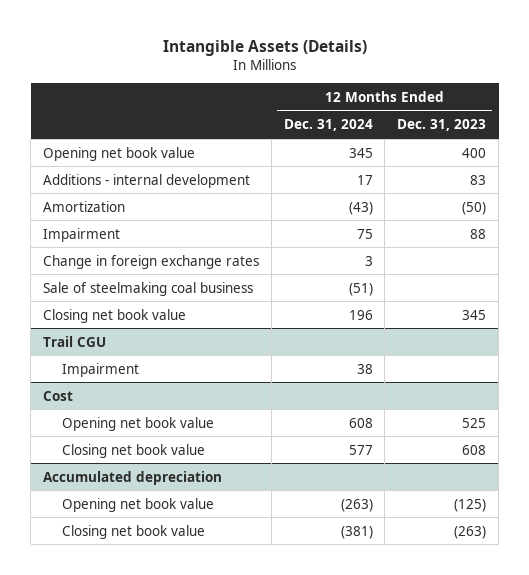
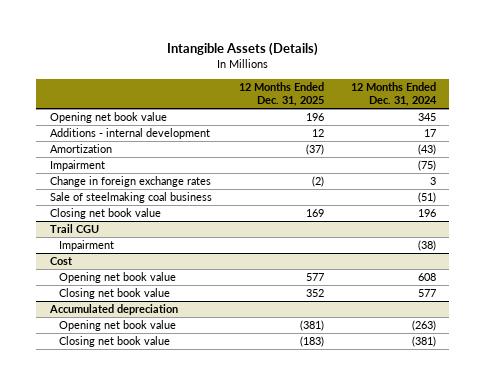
- | 12 Months Ended Dec. 31, 2024 | 12 Months Ended Dec. 31, 2023
+ | 12 Months Ended Dec. 31, 2025 | 12 Months Ended Dec. 31, 2024
- Impairment | 75 | 88
+ Impairment | | (75)
@ Trail CGU
- Impairment | 38 |
+ Impairment | | (38)

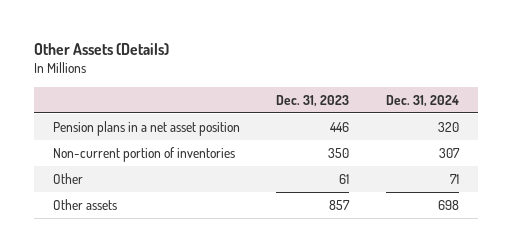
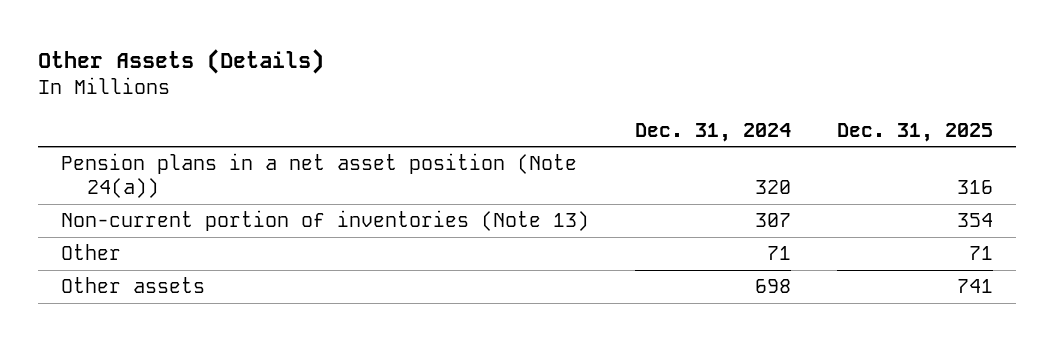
- | Dec. 31, 2023 | Dec. 31, 2024
+ | Dec. 31, 2024 | Dec. 31, 2025
- Pension plans in a net asset position | 446 | 320
- Non-current portion of inventories | 350 | 307
+ Pension plans in a net asset position (Note 24(a)) | 320 | 316
+ Non-current portion of inventories (Note 13) | 307 | 354

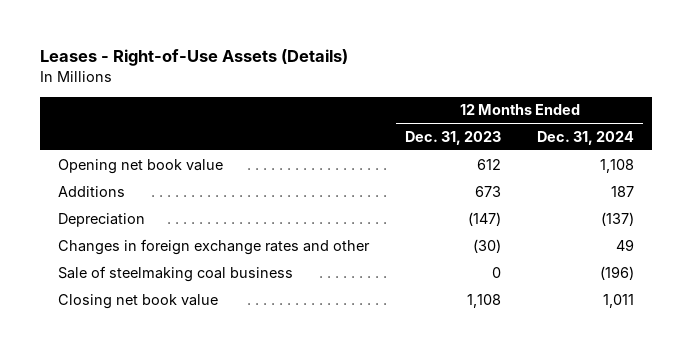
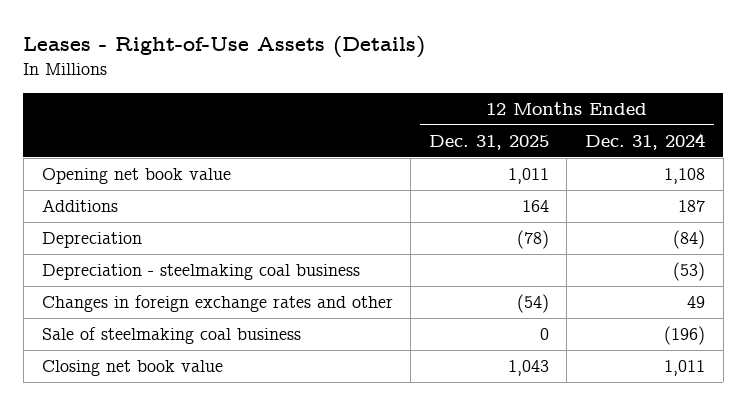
- | 12 Months Ended Dec. 31, 2023 | 12 Months Ended Dec. 31, 2024
+ | 12 Months Ended Dec. 31, 2025 | 12 Months Ended Dec. 31, 2024
- Depreciation | (147) | (137)
+ Depreciation | (78) | (84)
+ Depreciation - steelmaking coal business | | (53)

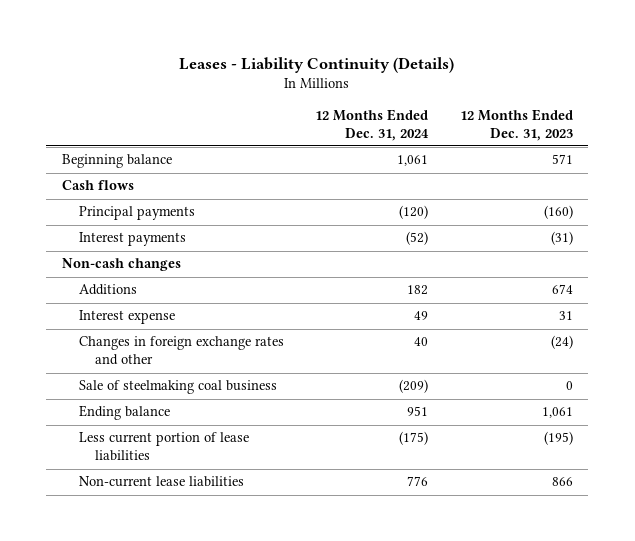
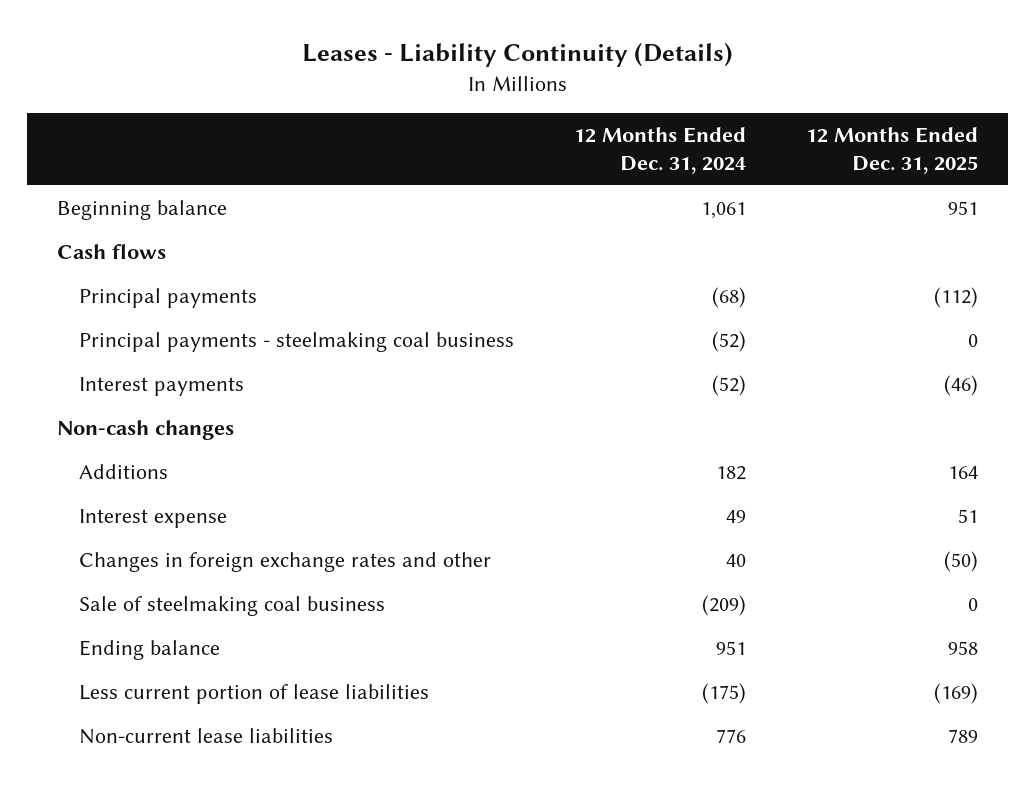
- | 12 Months Ended Dec. 31, 2024 | 12 Months Ended Dec. 31, 2023
+ | 12 Months Ended Dec. 31, 2024 | 12 Months Ended Dec. 31, 2025
- Principal payments | (120) | (160)
+ Principal payments | (68) | (112)
+ Principal payments - steelmaking coal business | (52) | 0

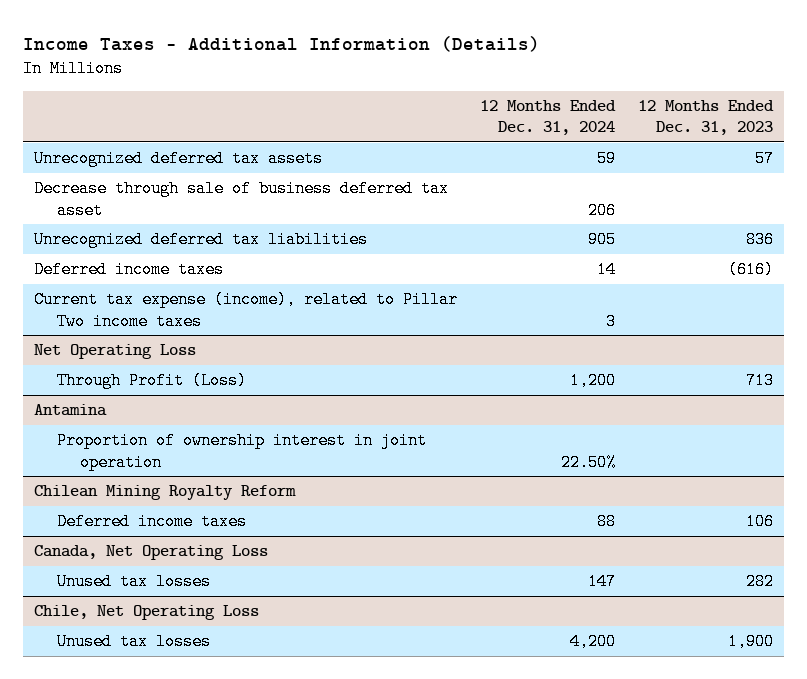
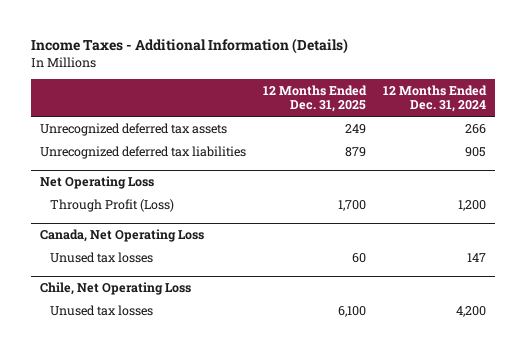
- | 12 Months Ended Dec. 31, 2024 | 12 Months Ended Dec. 31, 2023
+ | 12 Months Ended Dec. 31, 2025 | 12 Months Ended Dec. 31, 2024
- Unrecognized deferred tax assets | 59 | 57
- Decrease through sale of business deferred tax asset | 206 |
+ Unrecognized deferred tax assets | 249 | 266
- Deferred income taxes | 14 | (616)
- Current tax expense (income), related to Pillar Two income taxes | 3 |
- Antamina
- Proportion of ownership interest in joint operation | 22.50% |
- Chilean Mining Royalty Reform
- Deferred income taxes | 88 | 106

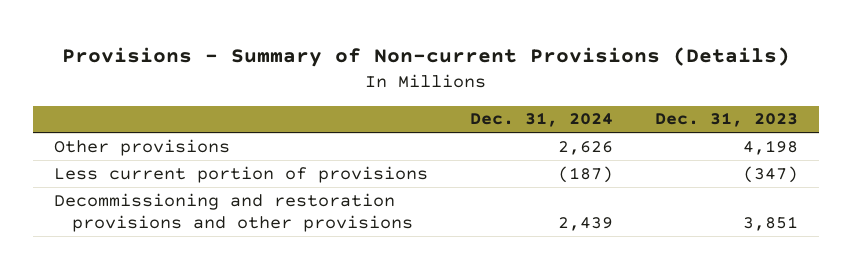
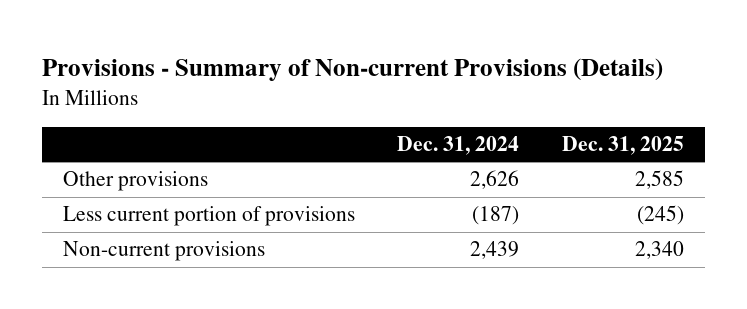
- | Dec. 31, 2024 | Dec. 31, 2023
+ | Dec. 31, 2024 | Dec. 31, 2025
- Decommissioning and restoration provisions and other provisions | 2,439 | 3,851
+ Non-current provisions | 2,439 | 2,340

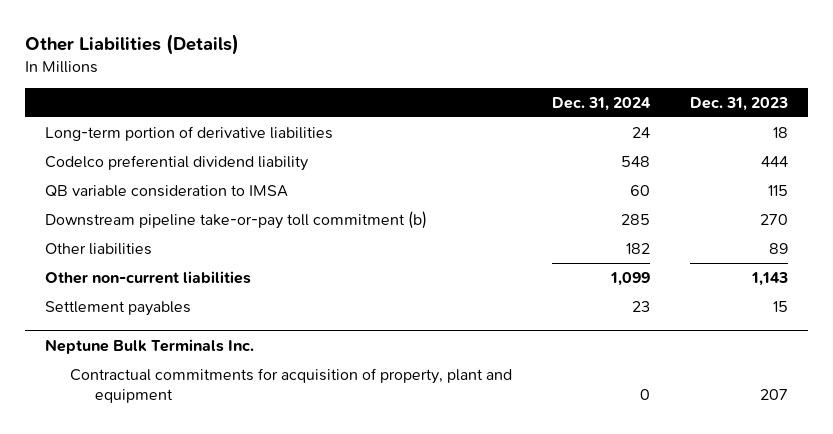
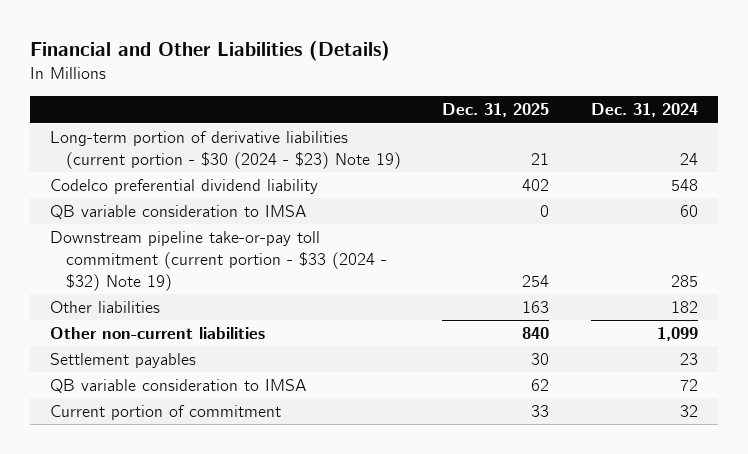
- Other Liabilities (Details)
+ Financial and Other Liabilities (Details)
- | Dec. 31, 2024 | Dec. 31, 2023
+ | Dec. 31, 2025 | Dec. 31, 2024
- Long-term portion of derivative liabilities | 24 | 18
+ Long-term portion of derivative liabilities (current portion - $30 (2024 - $23) Note 19) | 21 | 24
- Downstream pipeline take-or-pay toll commitment (b) | 285 | 270
+ Downstream pipeline take-or-pay toll commitment (current portion - $33 (2024 - $32) Note 19) | 254 | 285
- Neptune Bulk Terminals Inc.
- Contractual commitments for acquisition of property, plant and equipment | 0 | 207
+ QB variable consideration to IMSA | 62 | 72
+ Current portion of commitment | 33 | 32

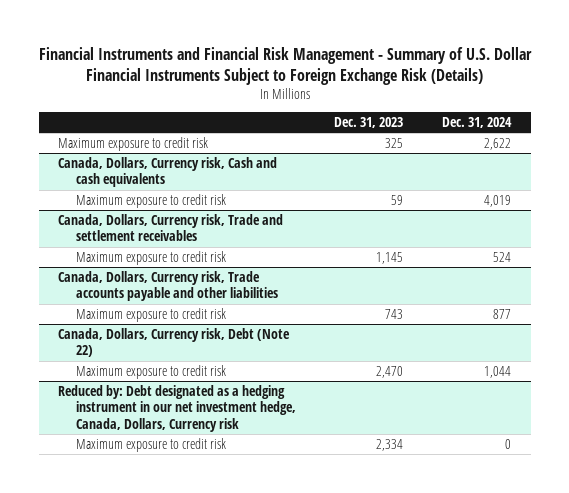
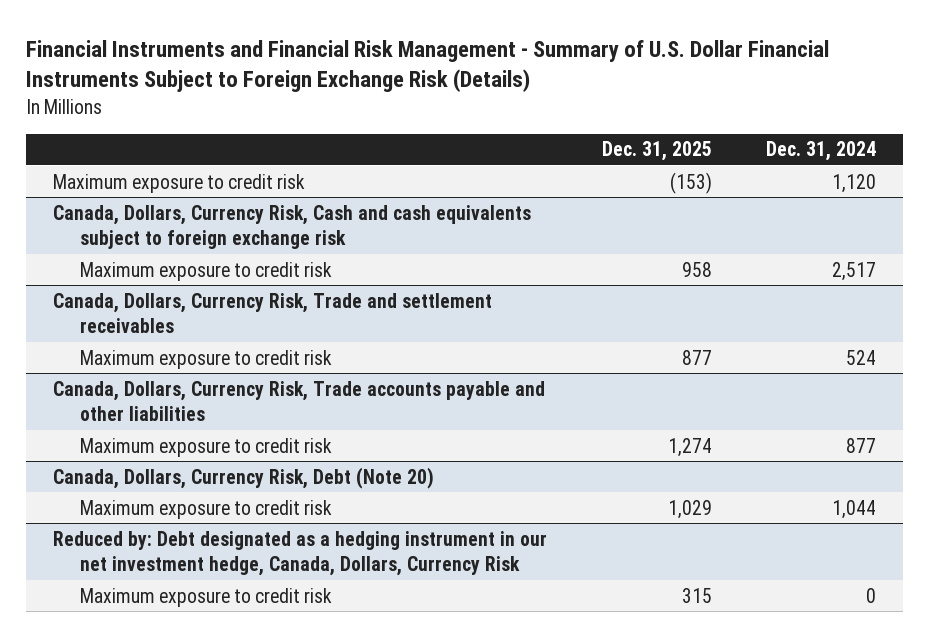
- | Dec. 31, 2023 | Dec. 31, 2024
+ | Dec. 31, 2025 | Dec. 31, 2024
- Maximum exposure to credit risk | 325 | 2,622
- Canada, Dollars, Currency risk, Cash and cash equivalents
- Maximum exposure to credit risk | 59 | 4,019
- Canada, Dollars, Currency risk, Trade and settlement receivables
+ Maximum exposure to credit risk | (153) | 1,120
+ Canada, Dollars, Currency Risk, Cash and cash equivalents subject to foreign exchange risk
+ Maximum exposure to credit risk | 958 | 2,517
+ Canada, Dollars, Currency Risk, Trade and settlement receivables
- Canada, Dollars, Currency risk, Trade accounts payable and other liabilities
+ Canada, Dollars, Currency Risk, Trade accounts payable and other liabilities
- Canada, Dollars, Currency risk, Debt (Note 22)
+ Canada, Dollars, Currency Risk, Debt (Note 20)
- Reduced by: Debt designated as a hedging instrument in our net investment hedge, Canada, Dollars, Currency risk
+ Reduced by: Debt designated as a hedging instrument in our net investment hedge, Canada, Dollars, Currency Risk

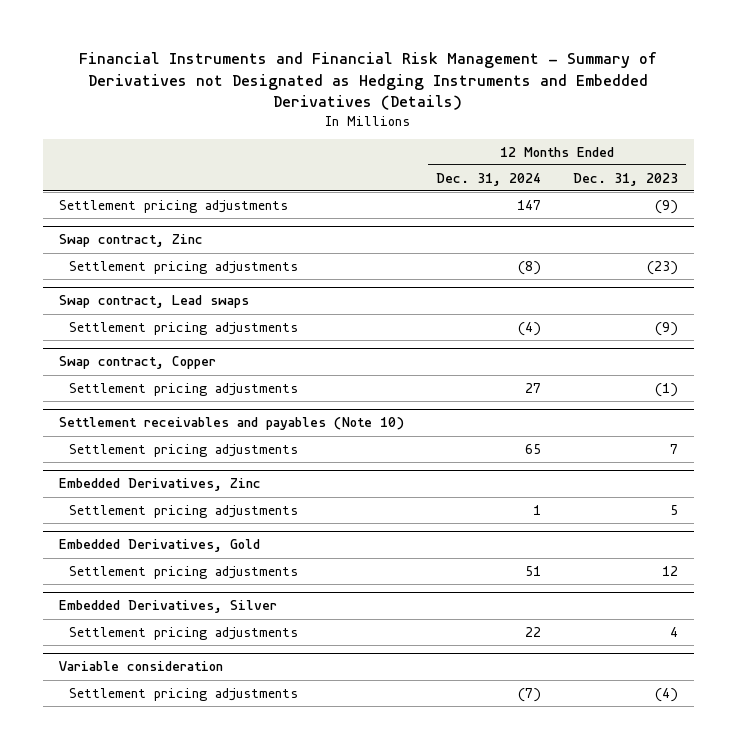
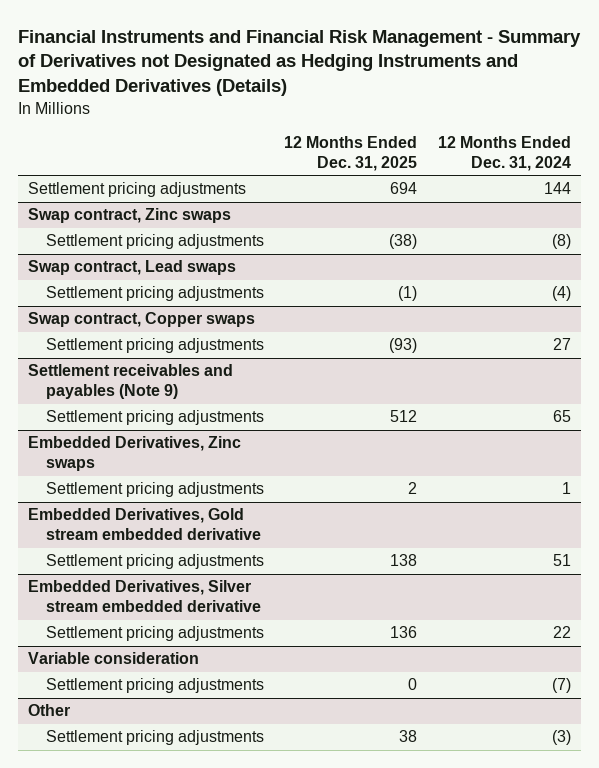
- | 12 Months Ended Dec. 31, 2024 | 12 Months Ended Dec. 31, 2023
+ | 12 Months Ended Dec. 31, 2025 | 12 Months Ended Dec. 31, 2024
- Settlement pricing adjustments | 147 | (9)
- Swap contract, Zinc
+ Settlement pricing adjustments | 694 | 144
+ Swap contract, Zinc swaps
- Swap contract, Copper
+ Swap contract, Copper swaps
- Settlement receivables and payables (Note 10)
+ Settlement receivables and payables (Note 9)
- Embedded Derivatives, Zinc
+ Embedded Derivatives, Zinc swaps
- Embedded Derivatives, Gold
+ Embedded Derivatives, Gold stream embedded derivative
- Embedded Derivatives, Silver
+ Embedded Derivatives, Silver stream embedded derivative
+ Other
+ Settlement pricing adjustments | 38 | (3)

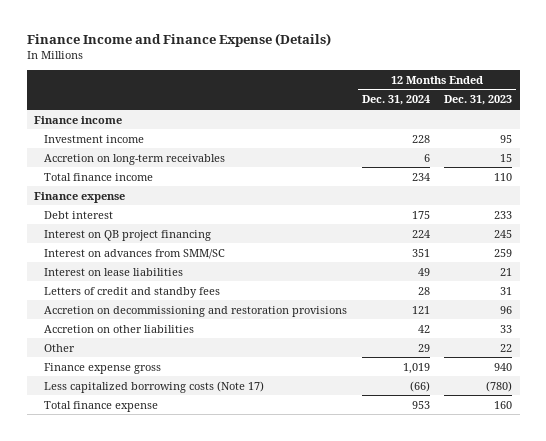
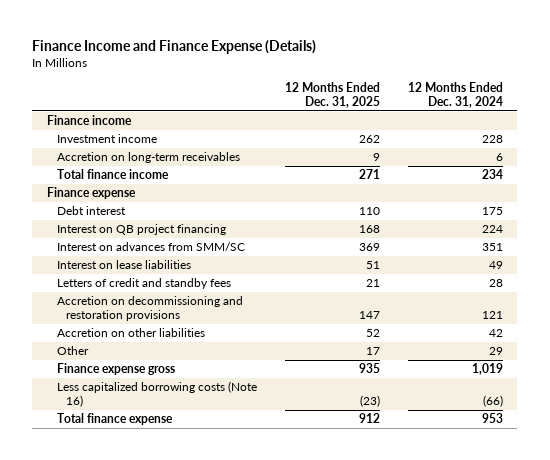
- | 12 Months Ended Dec. 31, 2024 | 12 Months Ended Dec. 31, 2023
+ | 12 Months Ended Dec. 31, 2025 | 12 Months Ended Dec. 31, 2024
- Less capitalized borrowing costs (Note 17) | (66) | (780)
+ Less capitalized borrowing costs (Note 16) | (23) | (66)

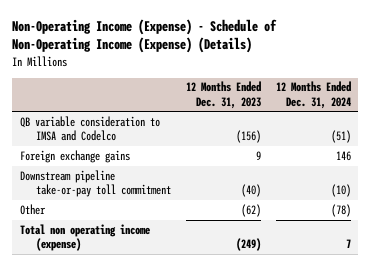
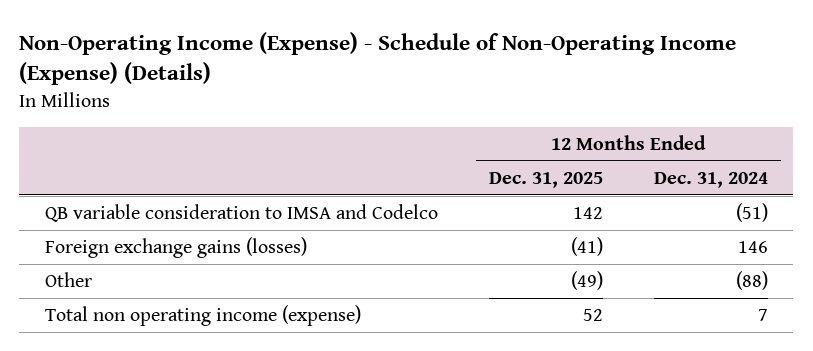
- | 12 Months Ended Dec. 31, 2023 | 12 Months Ended Dec. 31, 2024
+ | 12 Months Ended Dec. 31, 2025 | 12 Months Ended Dec. 31, 2024
- Foreign exchange gains | 9 | 146
- Downstream pipeline take-or-pay toll commitment | (40) | (10)
- Other | (62) | (78)
+ Foreign exchange gains (losses) | (41) | 146
+ Other | (49) | (88)

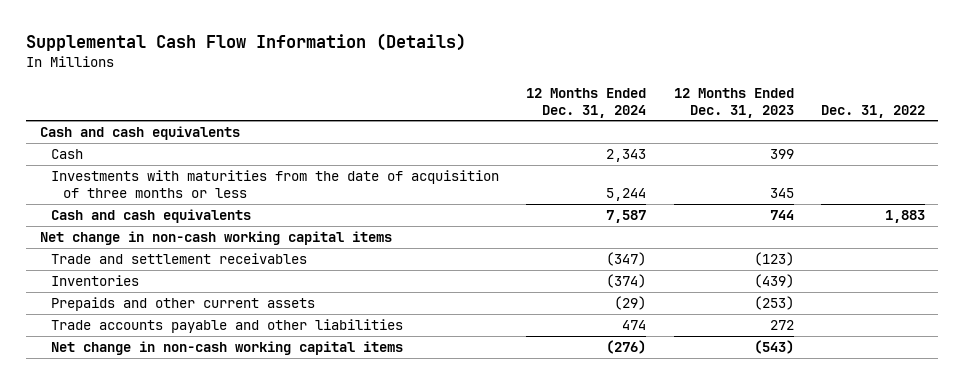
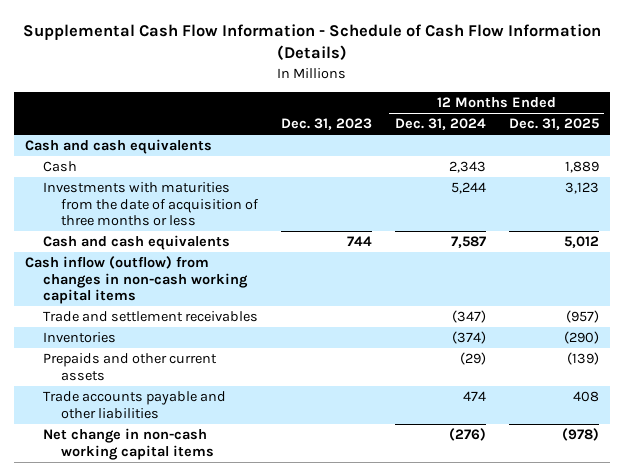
- Supplemental Cash Flow Information (Details)
+ Supplemental Cash Flow Information - Schedule of Cash Flow Information (Details)
- | 12 Months Ended Dec. 31, 2024 | 12 Months Ended Dec. 31, 2023 | Dec. 31, 2022
+ | Dec. 31, 2023 | 12 Months Ended Dec. 31, 2024 | 12 Months Ended Dec. 31, 2025
- Net change in non-cash working capital items
+ Cash inflow (outflow) from changes in non-cash working capital items

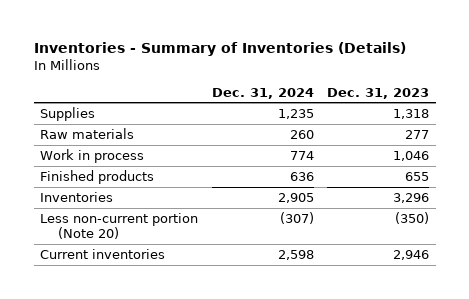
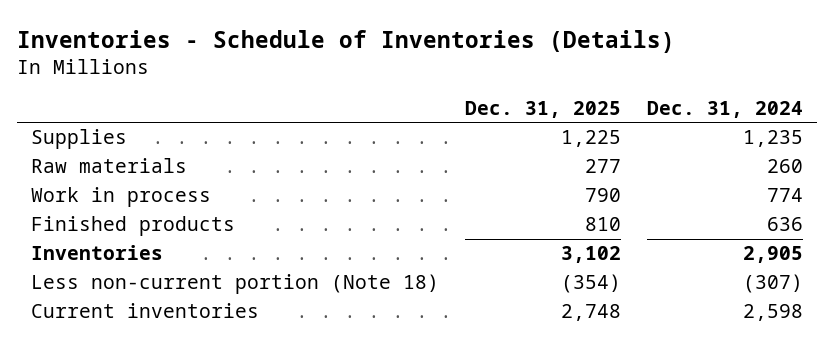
- Inventories - Summary of Inventories (Details)
+ Inventories - Schedule of Inventories (Details)
- | Dec. 31, 2024 | Dec. 31, 2023
+ | Dec. 31, 2025 | Dec. 31, 2024
- Less non-current portion (Note 20) | (307) | (350)
+ Less non-current portion (Note 18) | (354) | (307)

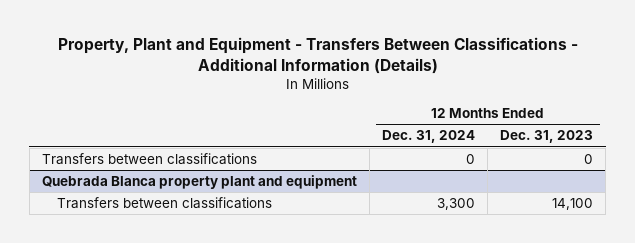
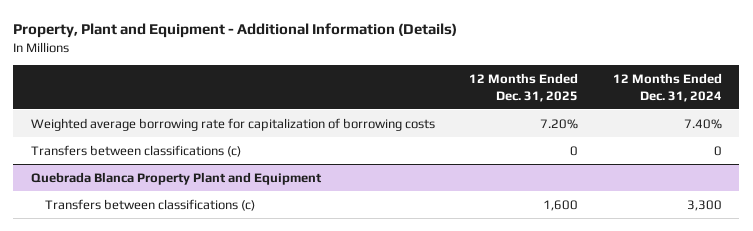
- Property, Plant and Equipment - Transfers Between Classifications - Additional Information (Details)
+ Property, Plant and Equipment - Additional Information (Details)
- | 12 Months Ended Dec. 31, 2024 | 12 Months Ended Dec. 31, 2023
+ | 12 Months Ended Dec. 31, 2025 | 12 Months Ended Dec. 31, 2024
- Transfers between classifications | 0 | 0
- Quebrada Blanca property plant and equipment
- Transfers between classifications | 3,300 | 14,100
+ Weighted average borrowing rate for capitalization of borrowing costs | 7.20% | 7.40%
+ Transfers between classifications (c) | 0 | 0
+ Quebrada Blanca Property Plant and Equipment
+ Transfers between classifications (c) | 1,600 | 3,300

